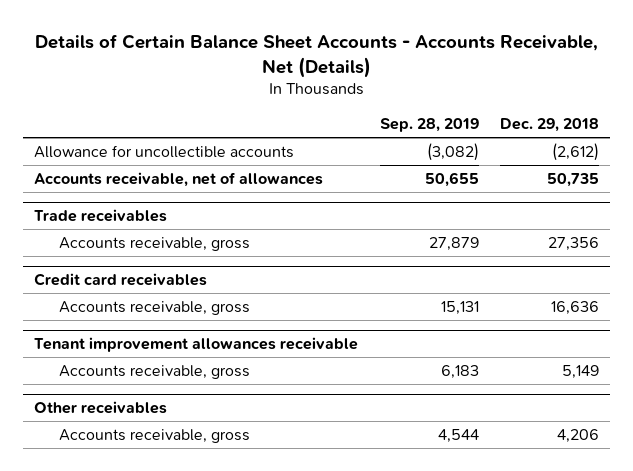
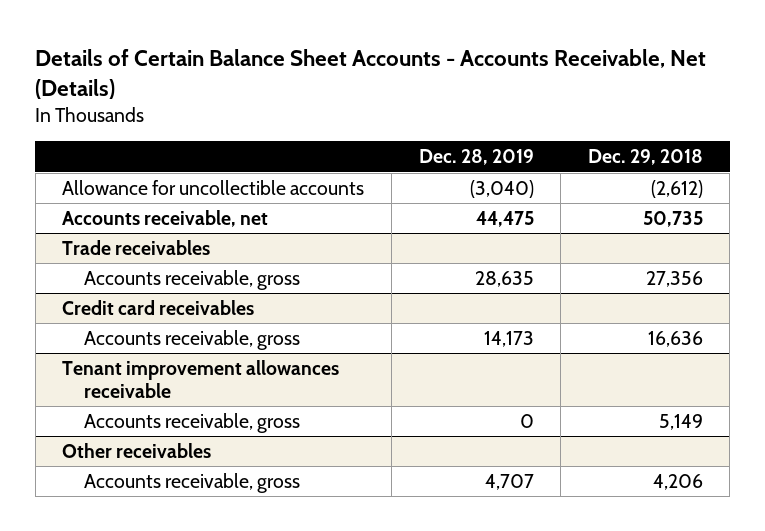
- | Sep. 28, 2019 | Dec. 29, 2018
+ | Dec. 28, 2019 | Dec. 29, 2018
- Accounts receivable, net of allowances | 50,655 | 50,735
+ Accounts receivable, net | 44,475 | 50,735

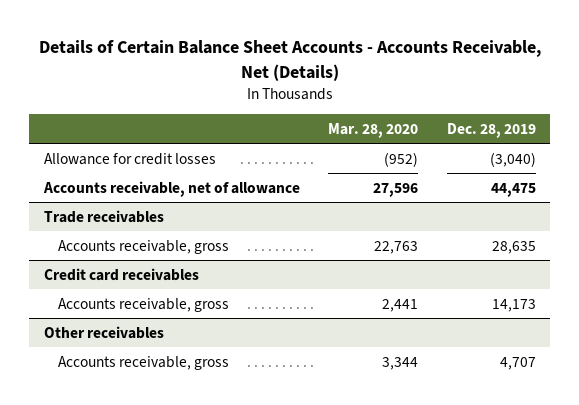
- | Dec. 28, 2019 | Dec. 29, 2018
+ | Mar. 28, 2020 | Dec. 28, 2019
- Allowance for uncollectible accounts | (3,040) | (2,612)
- Accounts receivable, net | 44,475 | 50,735
+ Allowance for credit losses | (952) | (3,040)
+ Accounts receivable, net of allowance | 27,596 | 44,475
- Tenant improvement allowances receivable
- Accounts receivable, gross | 0 | 5,149

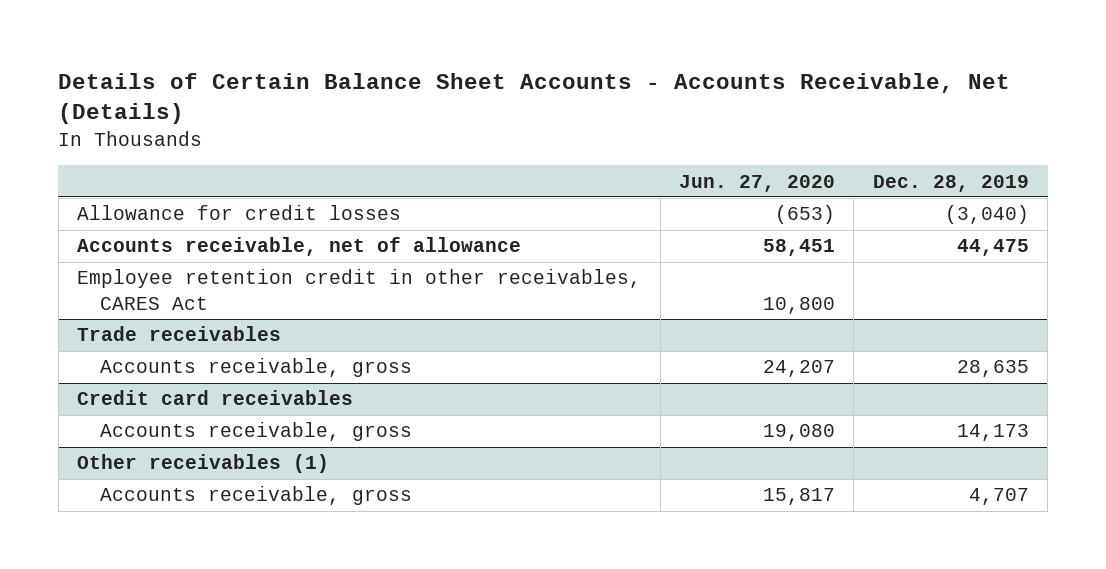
- | Mar. 28, 2020 | Dec. 28, 2019
+ | Jun. 27, 2020 | Dec. 28, 2019
+ Employee retention credit in other receivables, CARES Act | 10,800 |
- Other receivables
+ Other receivables (1)

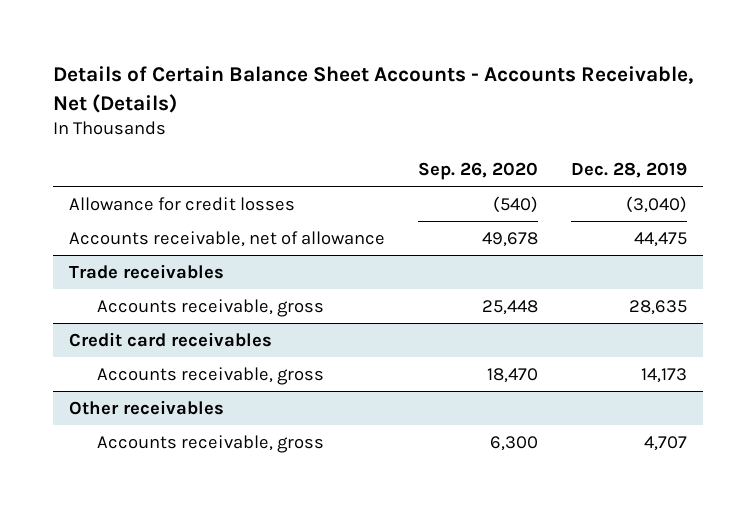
- | Jun. 27, 2020 | Dec. 28, 2019
+ | Sep. 26, 2020 | Dec. 28, 2019
- Employee retention credit in other receivables, CARES Act | 10,800 |
- Other receivables (1)
+ Other receivables

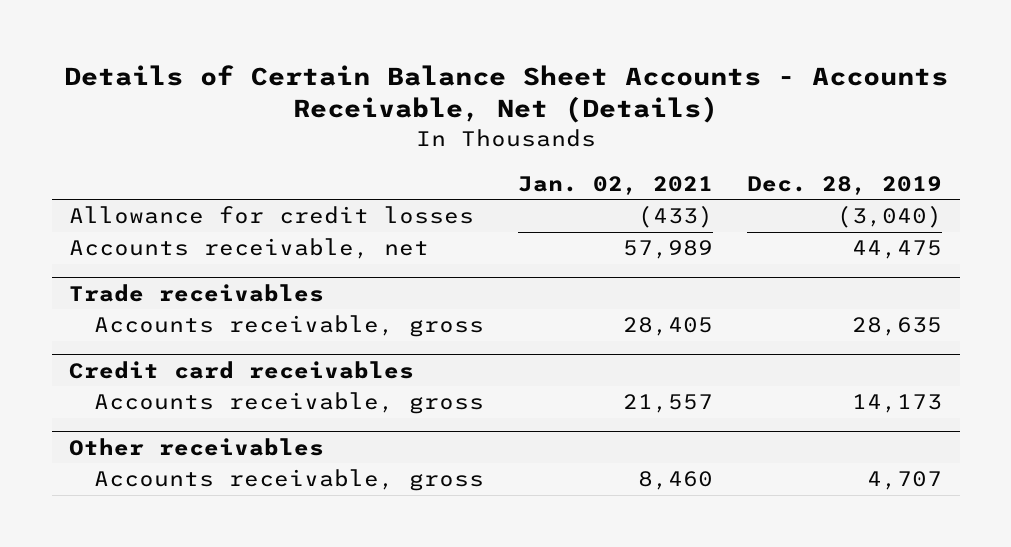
- | Sep. 26, 2020 | Dec. 28, 2019
+ | Jan. 02, 2021 | Dec. 28, 2019
- Accounts receivable, net of allowance | 49,678 | 44,475
+ Accounts receivable, net | 57,989 | 44,475

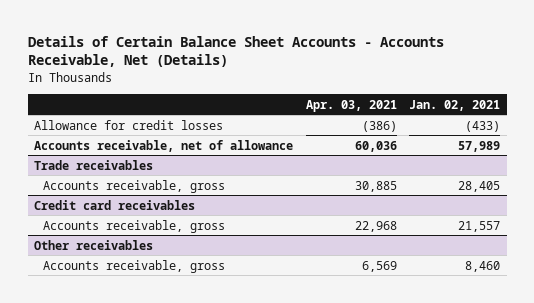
- | Jan. 02, 2021 | Dec. 28, 2019
+ | Apr. 03, 2021 | Jan. 02, 2021
- Accounts receivable, net | 57,989 | 44,475
+ Accounts receivable, net of allowance | 60,036 | 57,989

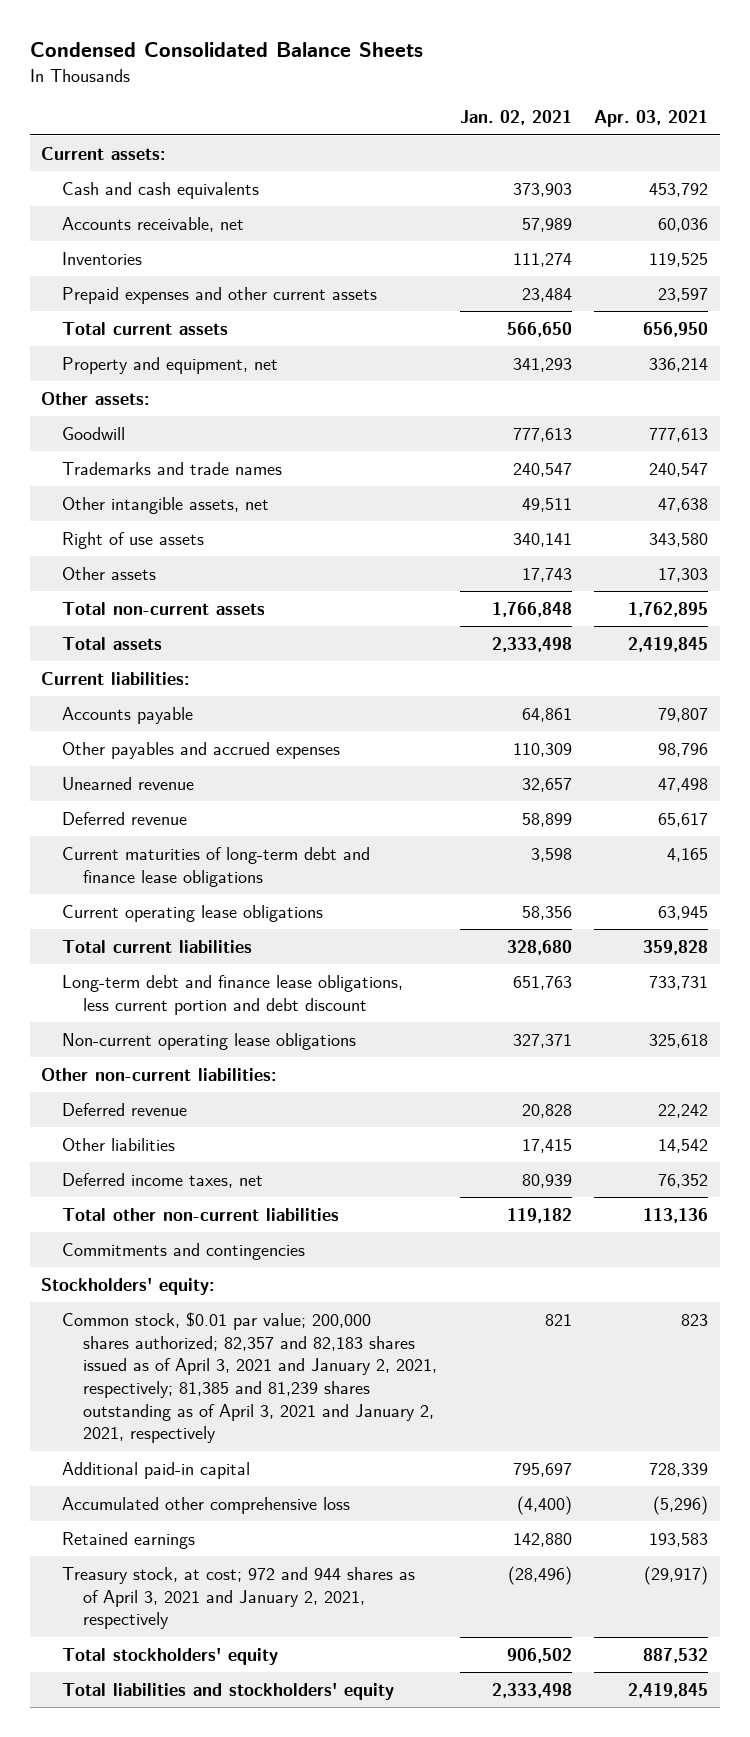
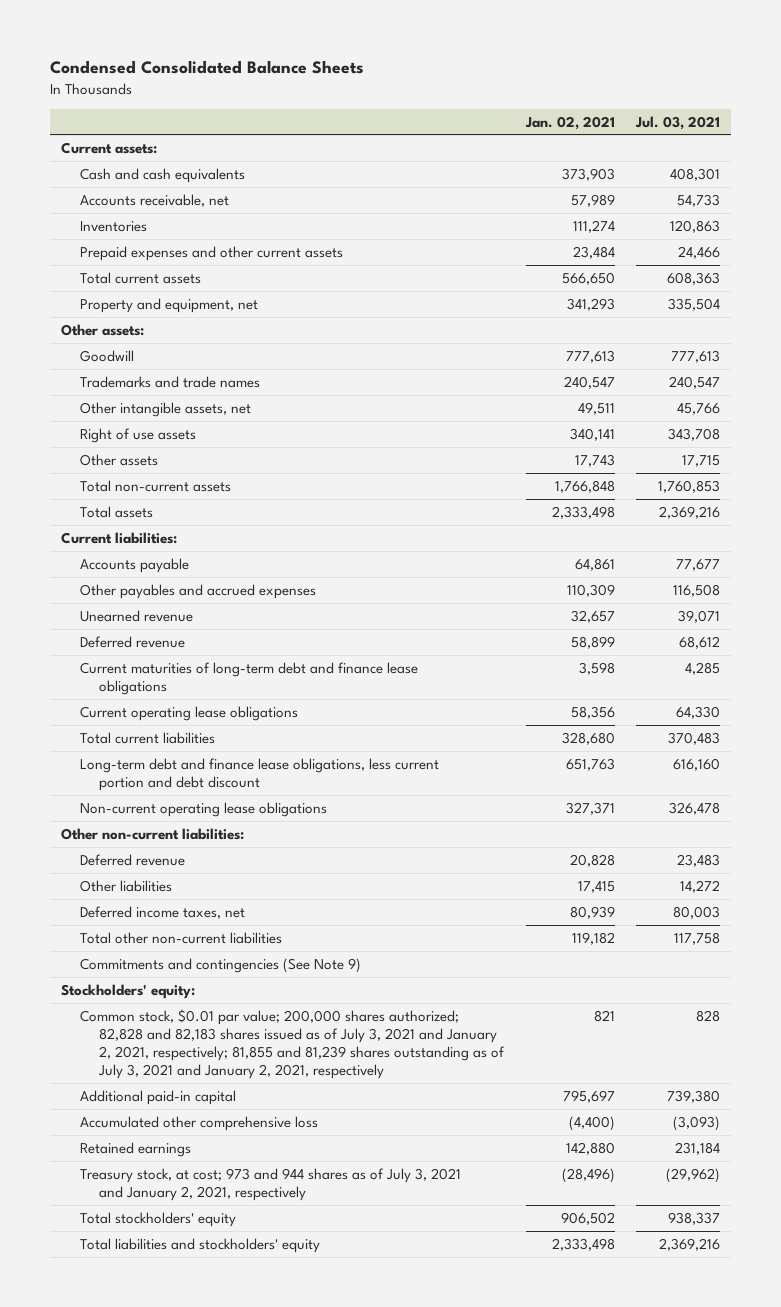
- | Jan. 02, 2021 | Apr. 03, 2021
+ | Jan. 02, 2021 | Jul. 03, 2021
- Commitments and contingencies
+ Commitments and contingencies (See Note 9)
- Common stock, $0.01 par value; 200,000 shares authorized; 82,357 and 82,183 shares issued as of April 3, 2021 and January 2, 2021, respectively; 81,385 and 81,239 shares outstanding as of April 3, 2021 and January 2, 2021, respectively | 821 | 823
+ Common stock, $0.01 par value; 200,000 shares authorized; 82,828 and 82,183 shares issued as of July 3, 2021 and January 2, 2021, respectively; 81,855 and 81,239 shares outstanding as of July 3, 2021 and January 2, 2021, respectively | 821 | 828
- Treasury stock, at cost; 972 and 944 shares as of April 3, 2021 and January 2, 2021, respectively | (28,496) | (29,917)
+ Treasury stock, at cost; 973 and 944 shares as of July 3, 2021 and January 2, 2021, respectively | (28,496) | (29,962)

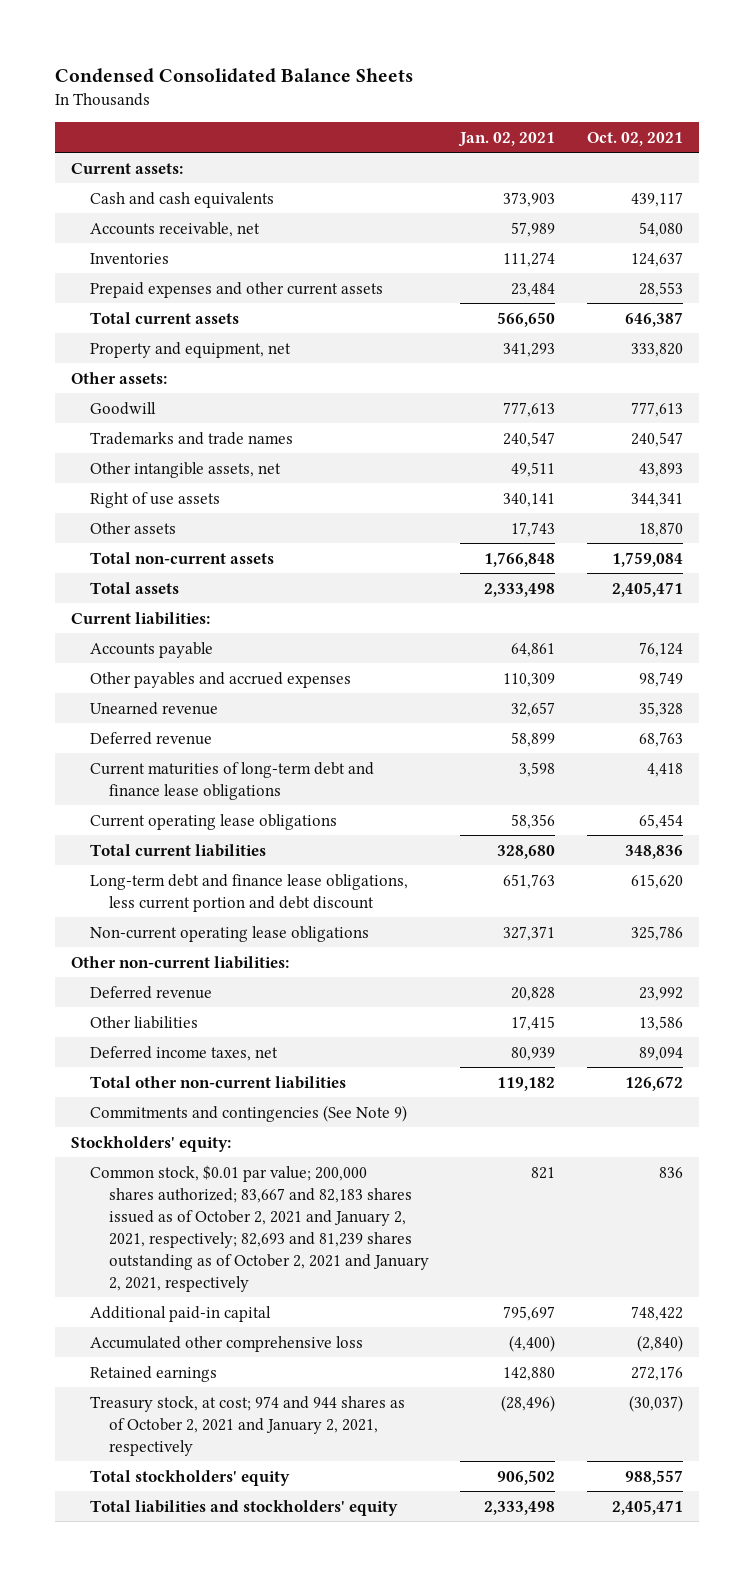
- | Jan. 02, 2021 | Jul. 03, 2021
+ | Jan. 02, 2021 | Oct. 02, 2021
- Common stock, $0.01 par value; 200,000 shares authorized; 82,828 and 82,183 shares issued as of July 3, 2021 and January 2, 2021, respectively; 81,855 and 81,239 shares outstanding as of July 3, 2021 and January 2, 2021, respectively | 821 | 828
+ Common stock, $0.01 par value; 200,000 shares authorized; 83,667 and 82,183 shares issued as of October 2, 2021 and January 2, 2021, respectively; 82,693 and 81,239 shares outstanding as of October 2, 2021 and January 2, 2021, respectively | 821 | 836
- Treasury stock, at cost; 973 and 944 shares as of July 3, 2021 and January 2, 2021, respectively | (28,496) | (29,962)
+ Treasury stock, at cost; 974 and 944 shares as of October 2, 2021 and January 2, 2021, respectively | (28,496) | (30,037)

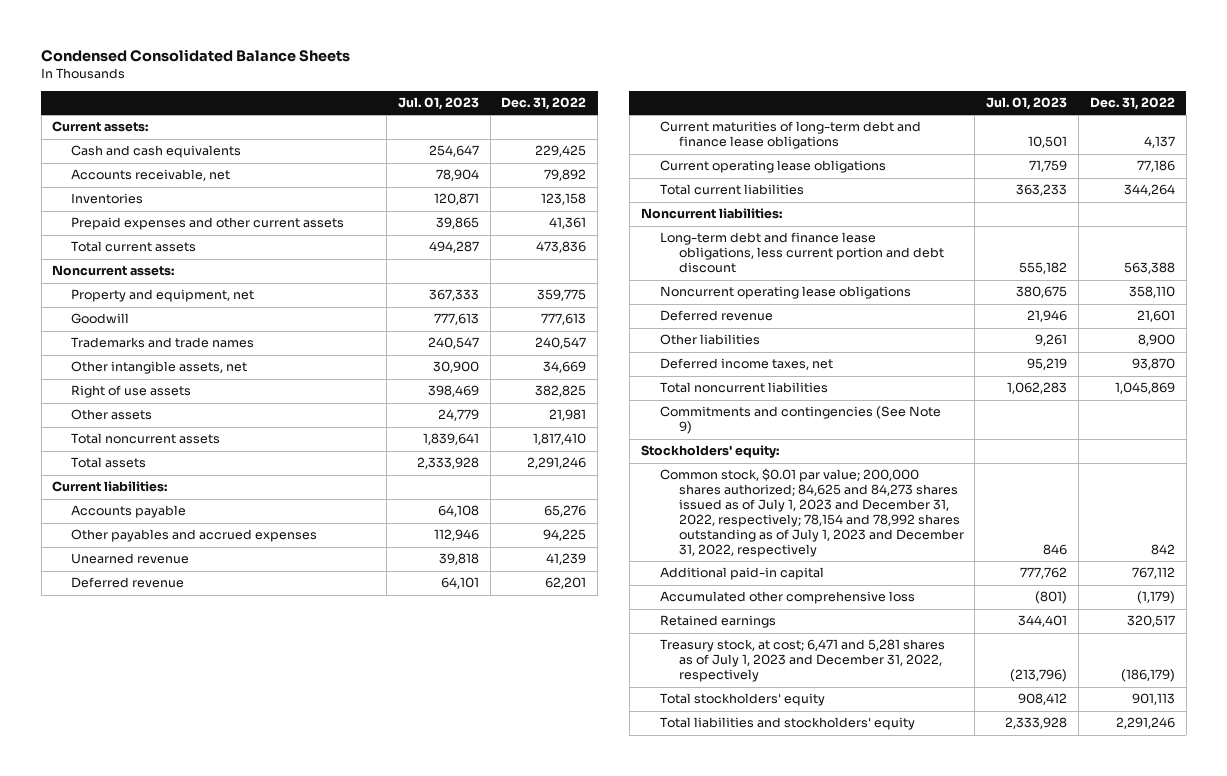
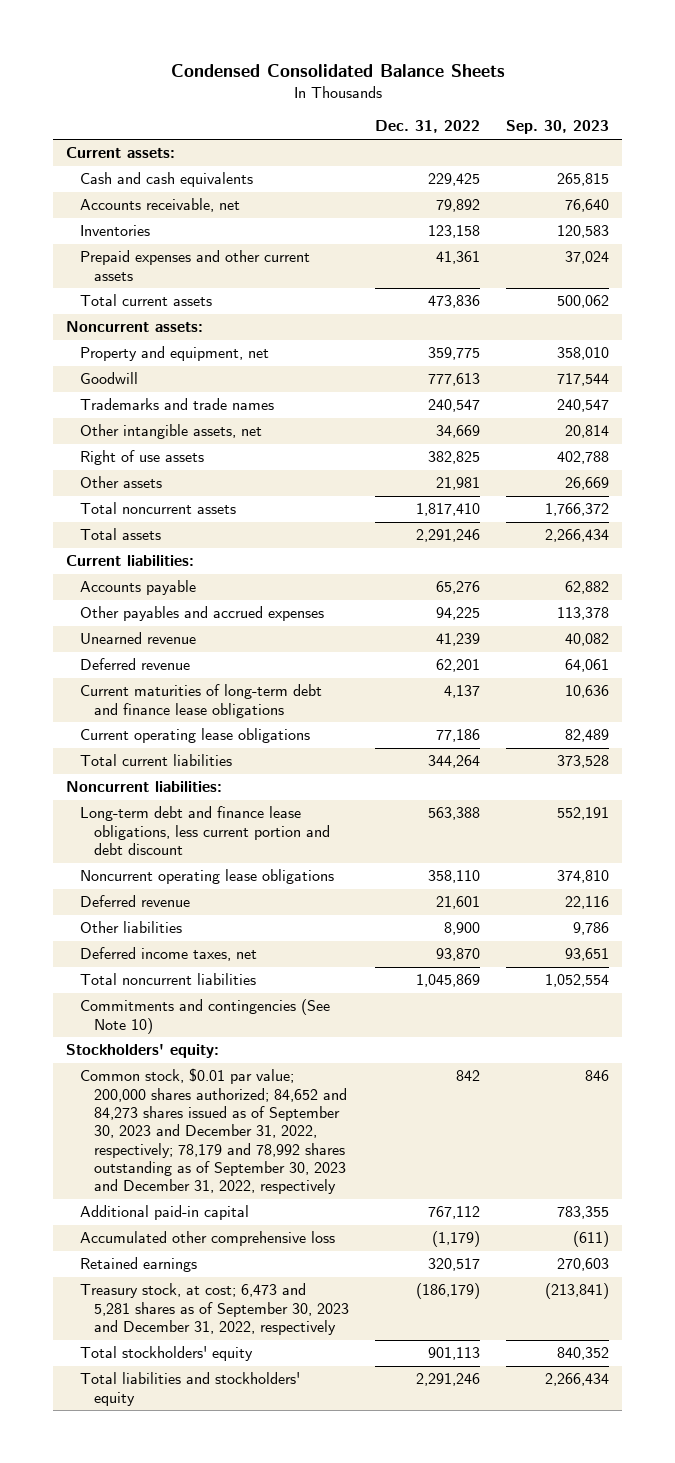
- | Jul. 01, 2023 | Dec. 31, 2022
+ | Dec. 31, 2022 | Sep. 30, 2023
- Commitments and contingencies (See Note 9)
+ Commitments and contingencies (See Note 10)
- Common stock, $0.01 par value; 200,000 shares authorized; 84,625 and 84,273 shares issued as of July 1, 2023 and December 31, 2022, respectively; 78,154 and 78,992 shares outstanding as of July 1, 2023 and December 31, 2022, respectively | 846 | 842
+ Common stock, $0.01 par value; 200,000 shares authorized; 84,652 and 84,273 shares issued as of September 30, 2023 and December 31, 2022, respectively; 78,179 and 78,992 shares outstanding as of September 30, 2023 and December 31, 2022, respectively | 842 | 846
- Treasury stock, at cost; 6,471 and 5,281 shares as of July 1, 2023 and December 31, 2022, respectively | (213,796) | (186,179)
+ Treasury stock, at cost; 6,473 and 5,281 shares as of September 30, 2023 and December 31, 2022, respectively | (186,179) | (213,841)

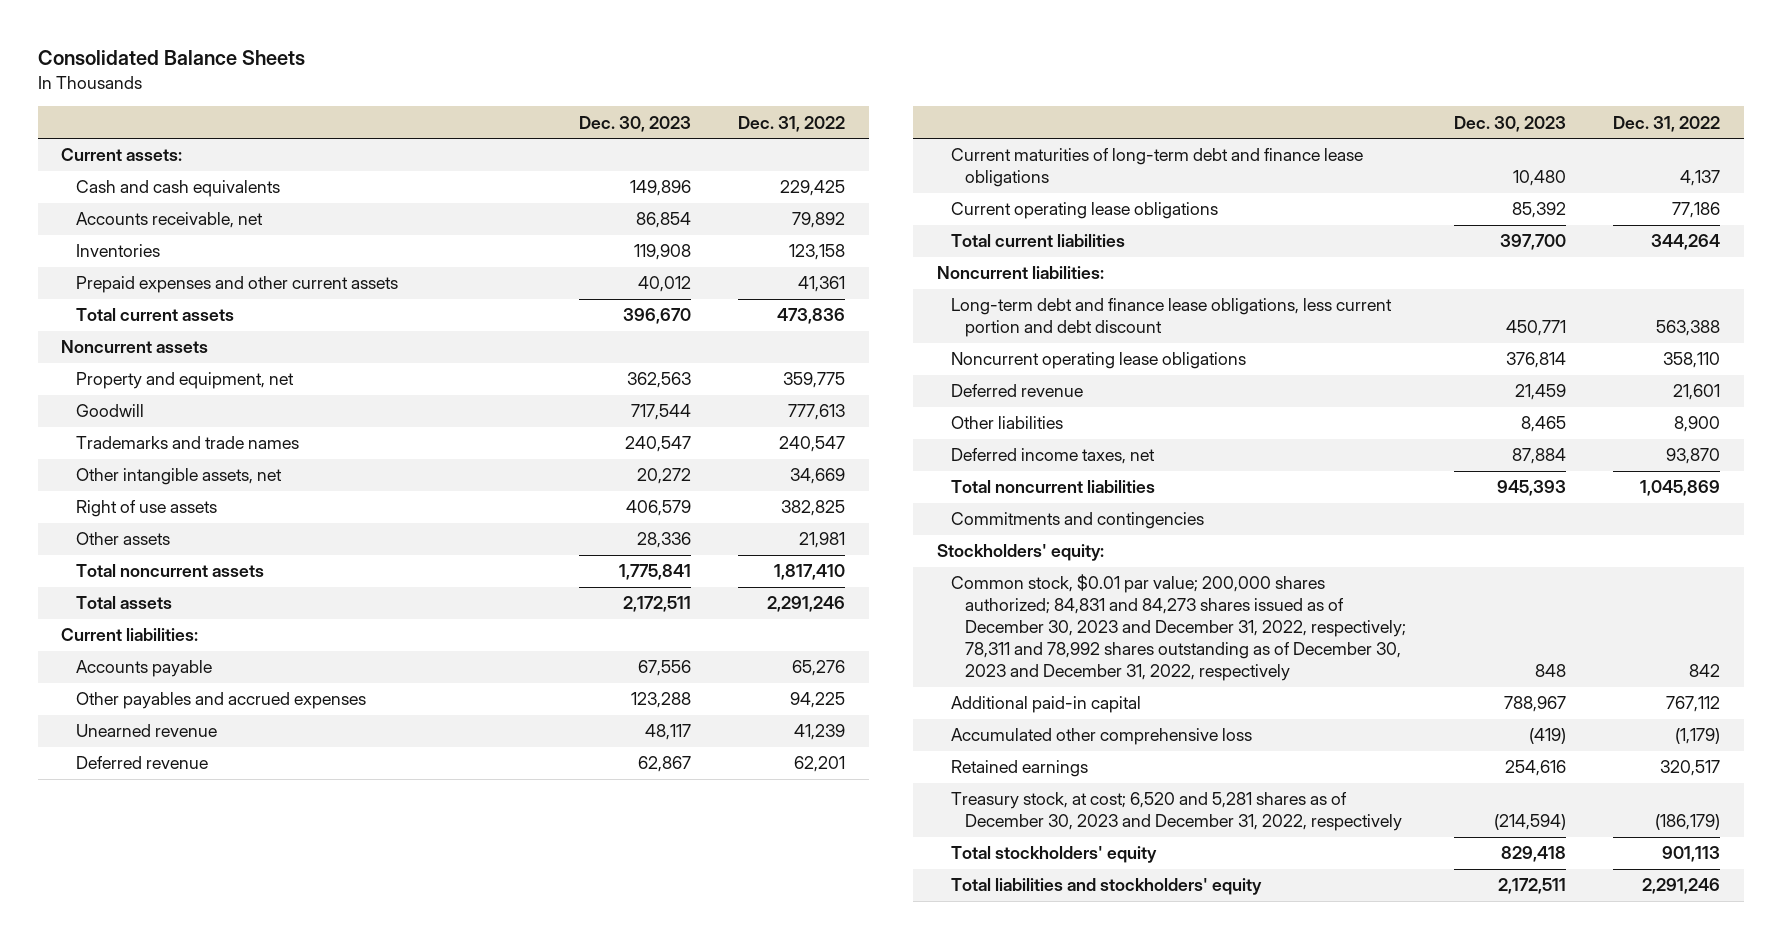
- Condensed Consolidated Balance Sheets
+ Consolidated Balance Sheets
- | Dec. 31, 2022 | Sep. 30, 2023
+ | Dec. 30, 2023 | Dec. 31, 2022
- Noncurrent assets:
+ Noncurrent assets
- Commitments and contingencies (See Note 10)
+ Commitments and contingencies
- Common stock, $0.01 par value; 200,000 shares authorized; 84,652 and 84,273 shares issued as of September 30, 2023 and December 31, 2022, respectively; 78,179 and 78,992 shares outstanding as of September 30, 2023 and December 31, 2022, respectively | 842 | 846
+ Common stock, $0.01 par value; 200,000 shares authorized; 84,831 and 84,273 shares issued as of December 30, 2023 and December 31, 2022, respectively; 78,311 and 78,992 shares outstanding as of December 30, 2023 and December 31, 2022, respectively | 848 | 842
- Treasury stock, at cost; 6,473 and 5,281 shares as of September 30, 2023 and December 31, 2022, respectively | (186,179) | (213,841)
+ Treasury stock, at cost; 6,520 and 5,281 shares as of December 30, 2023 and December 31, 2022, respectively | (214,594) | (186,179)

